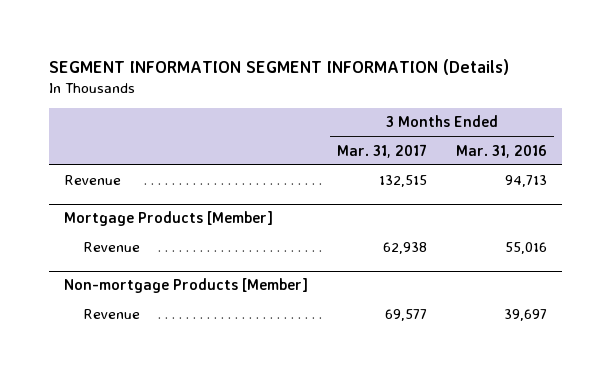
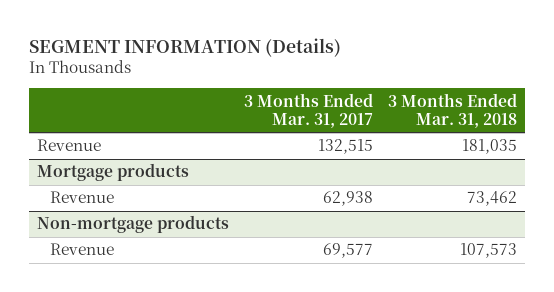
- SEGMENT INFORMATION SEGMENT INFORMATION (Details)
+ SEGMENT INFORMATION (Details)
- | 3 Months Ended Mar. 31, 2017 | 3 Months Ended Mar. 31, 2016
+ | 3 Months Ended Mar. 31, 2017 | 3 Months Ended Mar. 31, 2018
- Mortgage Products [Member]
+ Mortgage products
- Non-mortgage Products [Member]
+ Non-mortgage products

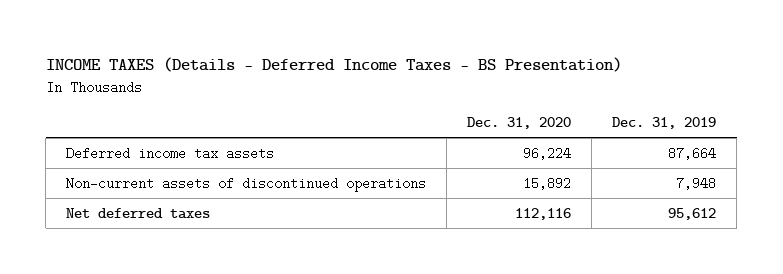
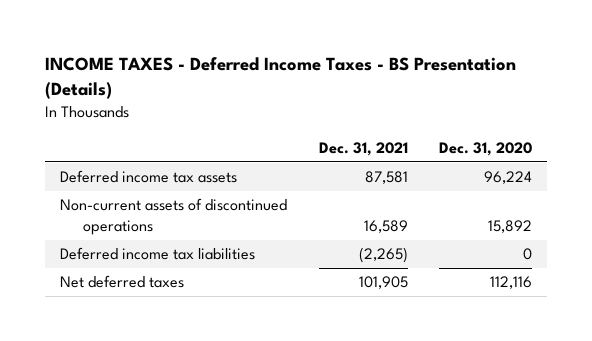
- INCOME TAXES (Details - Deferred Income Taxes - BS Presentation)
+ INCOME TAXES - Deferred Income Taxes - BS Presentation (Details)
- | Dec. 31, 2020 | Dec. 31, 2019
+ | Dec. 31, 2021 | Dec. 31, 2020
+ Deferred income tax liabilities | (2,265) | 0

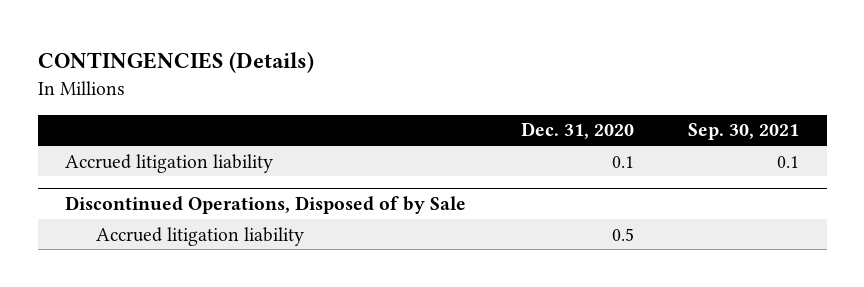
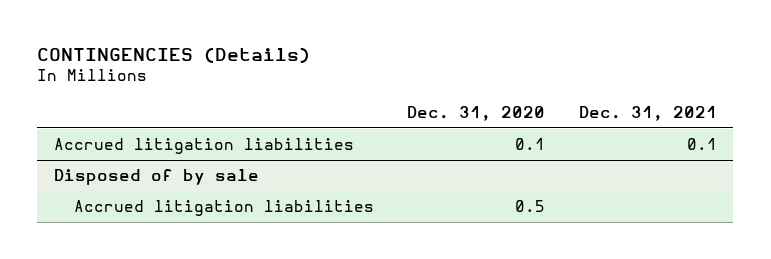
- | Dec. 31, 2020 | Sep. 30, 2021
+ | Dec. 31, 2020 | Dec. 31, 2021
- Accrued litigation liability | 0.1 | 0.1
- Discontinued Operations, Disposed of by Sale
- Accrued litigation liability | 0.5 |
+ Accrued litigation liabilities | 0.1 | 0.1
+ Disposed of by sale
+ Accrued litigation liabilities | 0.5 |

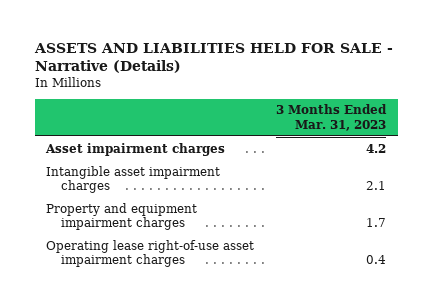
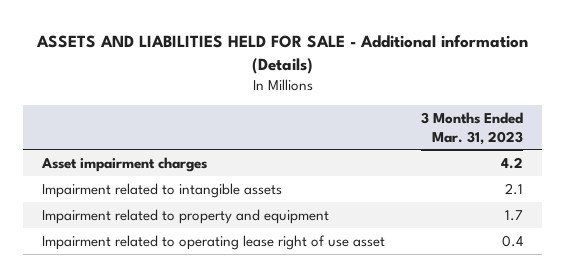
- ASSETS AND LIABILITIES HELD FOR SALE - Narrative (Details)
+ ASSETS AND LIABILITIES HELD FOR SALE - Additional information (Details)
- Intangible asset impairment charges | 2.1
- Property and equipment impairment charges | 1.7
- Operating lease right-of-use asset impairment charges | 0.4
+ Impairment related to intangible assets | 2.1
+ Impairment related to property and equipment | 1.7
+ Impairment related to operating lease right of use asset | 0.4

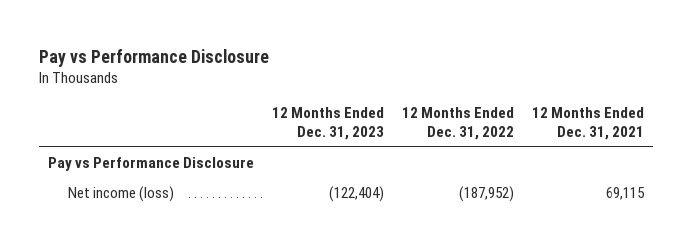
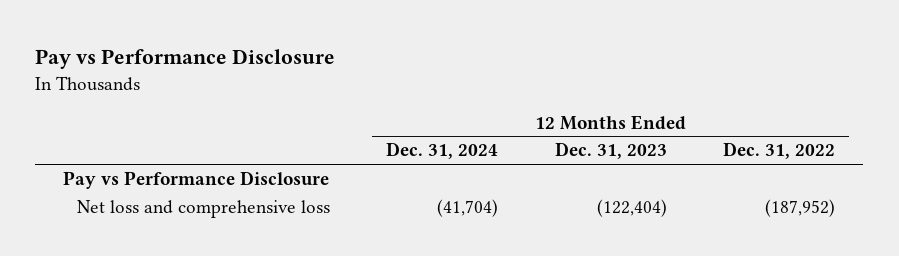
- | 12 Months Ended Dec. 31, 2023 | 12 Months Ended Dec. 31, 2022 | 12 Months Ended Dec. 31, 2021
+ | 12 Months Ended Dec. 31, 2024 | 12 Months Ended Dec. 31, 2023 | 12 Months Ended Dec. 31, 2022
- Net income (loss) | (122,404) | (187,952) | 69,115
+ Net loss and comprehensive loss | (41,704) | (122,404) | (187,952)

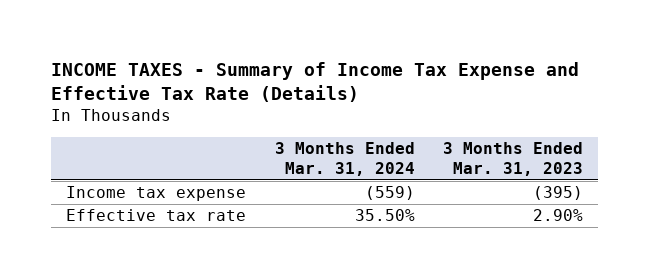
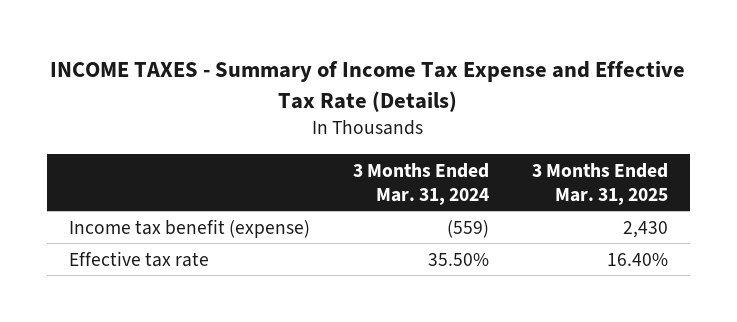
- | 3 Months Ended Mar. 31, 2024 | 3 Months Ended Mar. 31, 2023
+ | 3 Months Ended Mar. 31, 2024 | 3 Months Ended Mar. 31, 2025
- Income tax expense | (559) | (395)
+ Income tax benefit (expense) | (559) | 2,430

